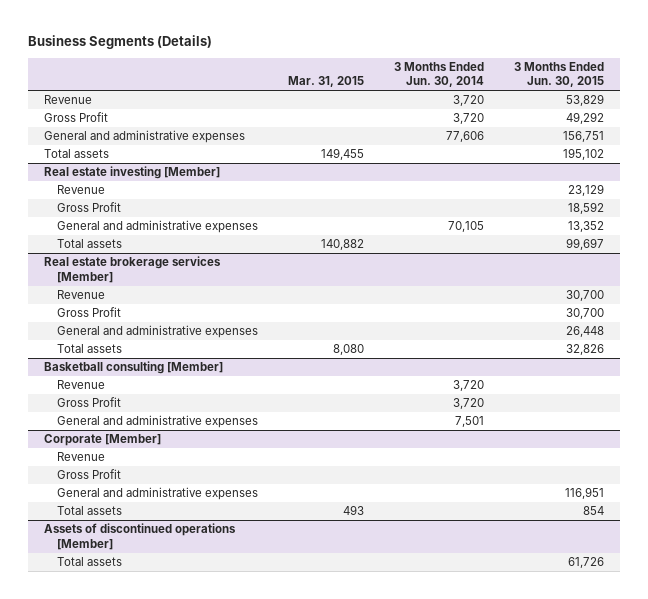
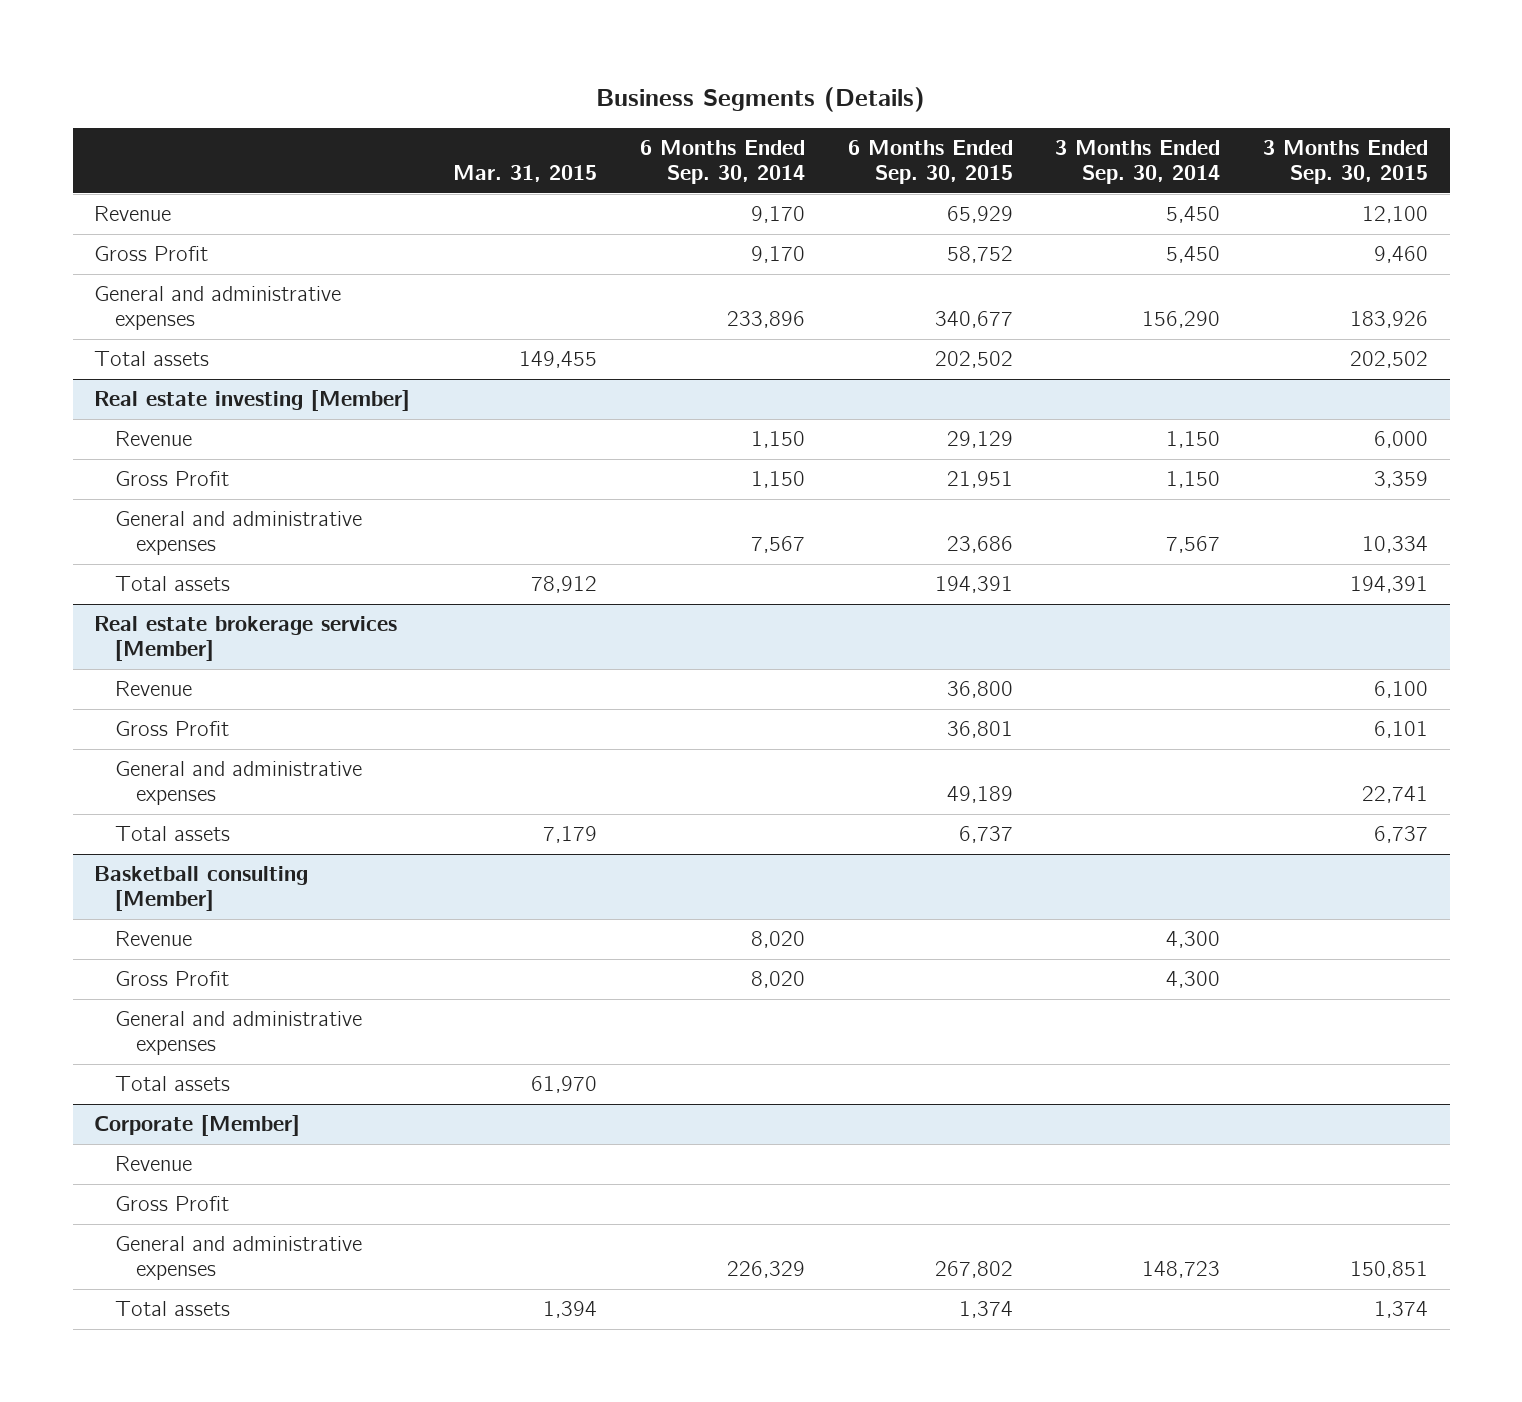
- | Mar. 31, 2015 | 3 Months Ended Jun. 30, 2014 | 3 Months Ended Jun. 30, 2015
+ | Mar. 31, 2015 | 6 Months Ended Sep. 30, 2014 | 6 Months Ended Sep. 30, 2015 | 3 Months Ended Sep. 30, 2014 | 3 Months Ended Sep. 30, 2015
@ Real estate investing [Member]
- Total assets | 140,882 | | 99,697
+ Total assets | 78,912 | | 194,391 | | 194,391
@ Real estate brokerage services [Member]
- Total assets | 8,080 | | 32,826
+ Total assets | 7,179 | | 6,737 | | 6,737
@ Basketball consulting [Member]
+ Total assets | 61,970 | | | |
@ Corporate [Member]
- Total assets | 493 | | 854
- Assets of discontinued operations [Member]
- Total assets | | | 61,726
@ Corporate [Member]
+ Total assets | 1,394 | | 1,374 | | 1,374

